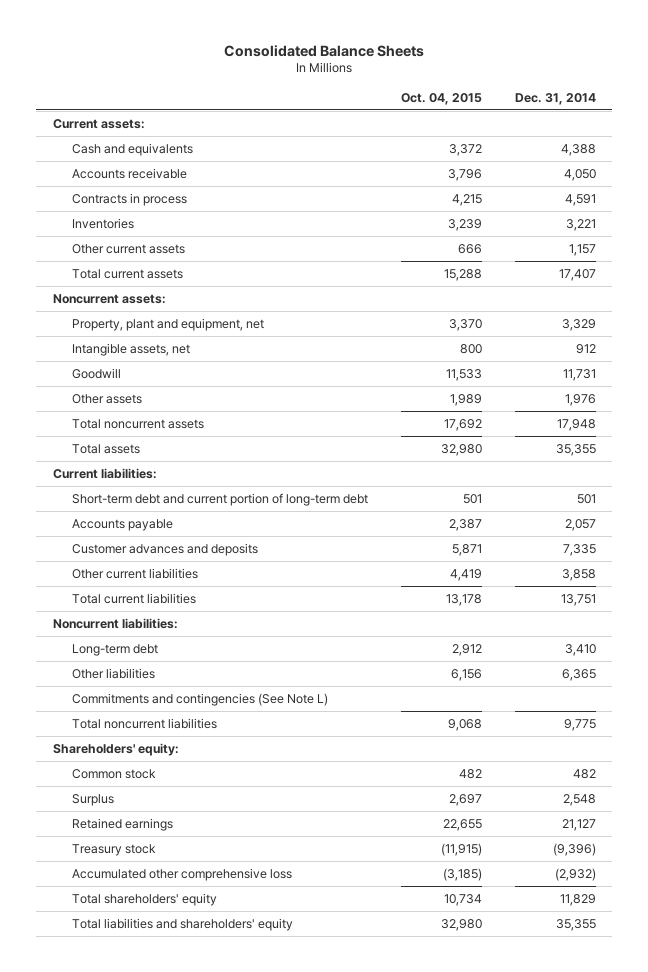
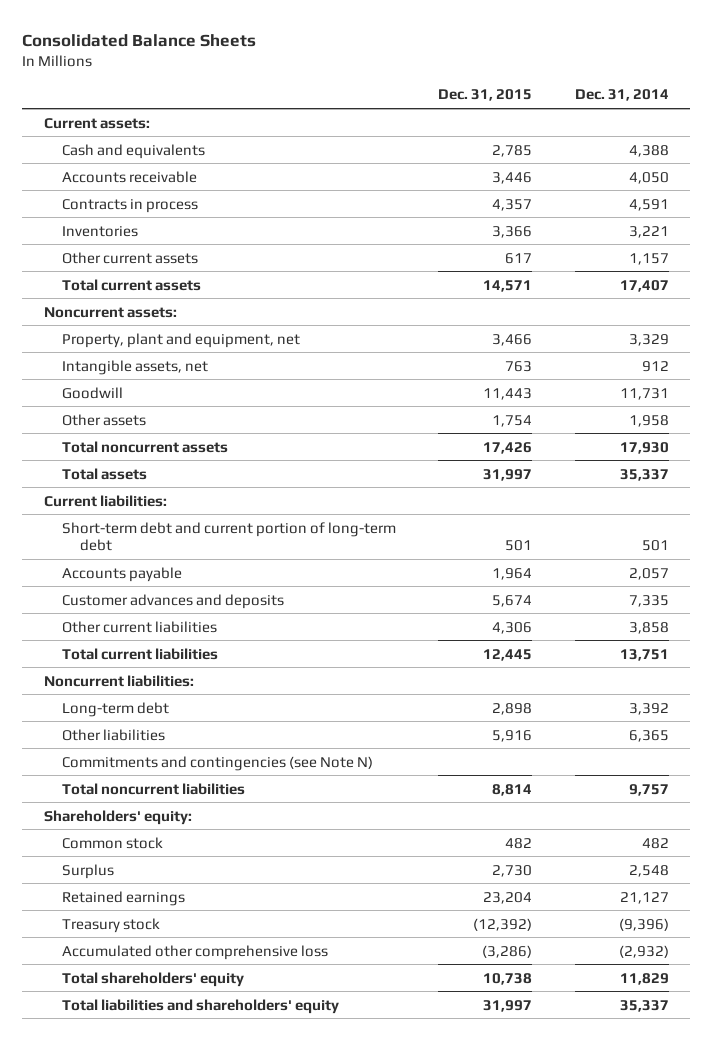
- | Oct. 04, 2015 | Dec. 31, 2014
+ | Dec. 31, 2015 | Dec. 31, 2014
- Other assets | 1,989 | 1,976
- Total noncurrent assets | 17,692 | 17,948
- Total assets | 32,980 | 35,355
+ Other assets | 1,754 | 1,958
+ Total noncurrent assets | 17,426 | 17,930
+ Total assets | 31,997 | 35,337
- Long-term debt | 2,912 | 3,410
+ Long-term debt | 2,898 | 3,392
- Commitments and contingencies (See Note L)
- Total noncurrent liabilities | 9,068 | 9,775
+ Commitments and contingencies (see Note N)
+ Total noncurrent liabilities | 8,814 | 9,757
- Total liabilities and shareholders' equity | 32,980 | 35,355
+ Total liabilities and shareholders' equity | 31,997 | 35,337

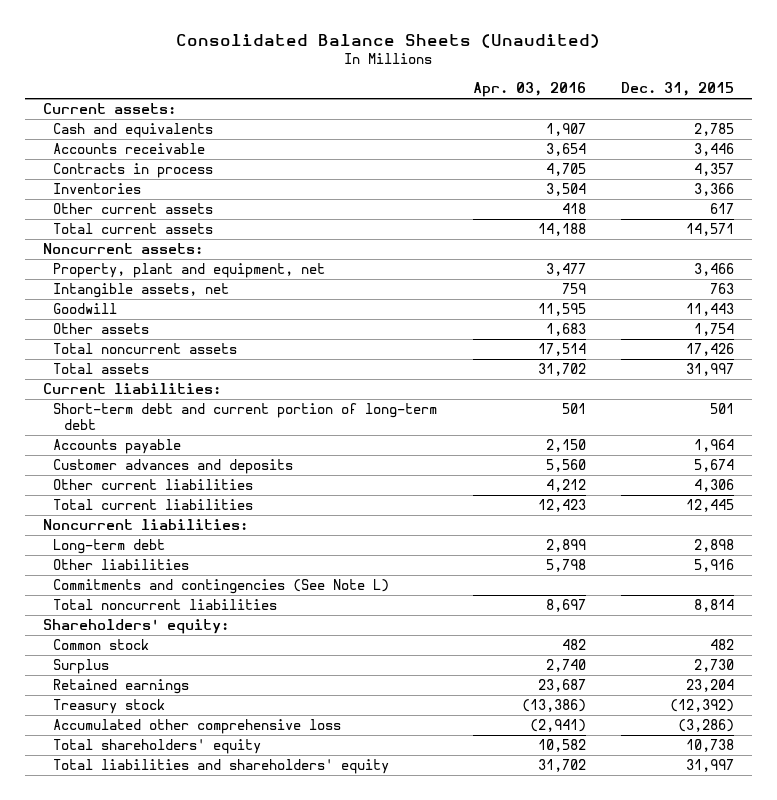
- Consolidated Balance Sheets
+ Consolidated Balance Sheets (Unaudited)
- | Dec. 31, 2015 | Dec. 31, 2014
+ | Apr. 03, 2016 | Dec. 31, 2015
- Commitments and contingencies (see Note N)
+ Commitments and contingencies (See Note L)

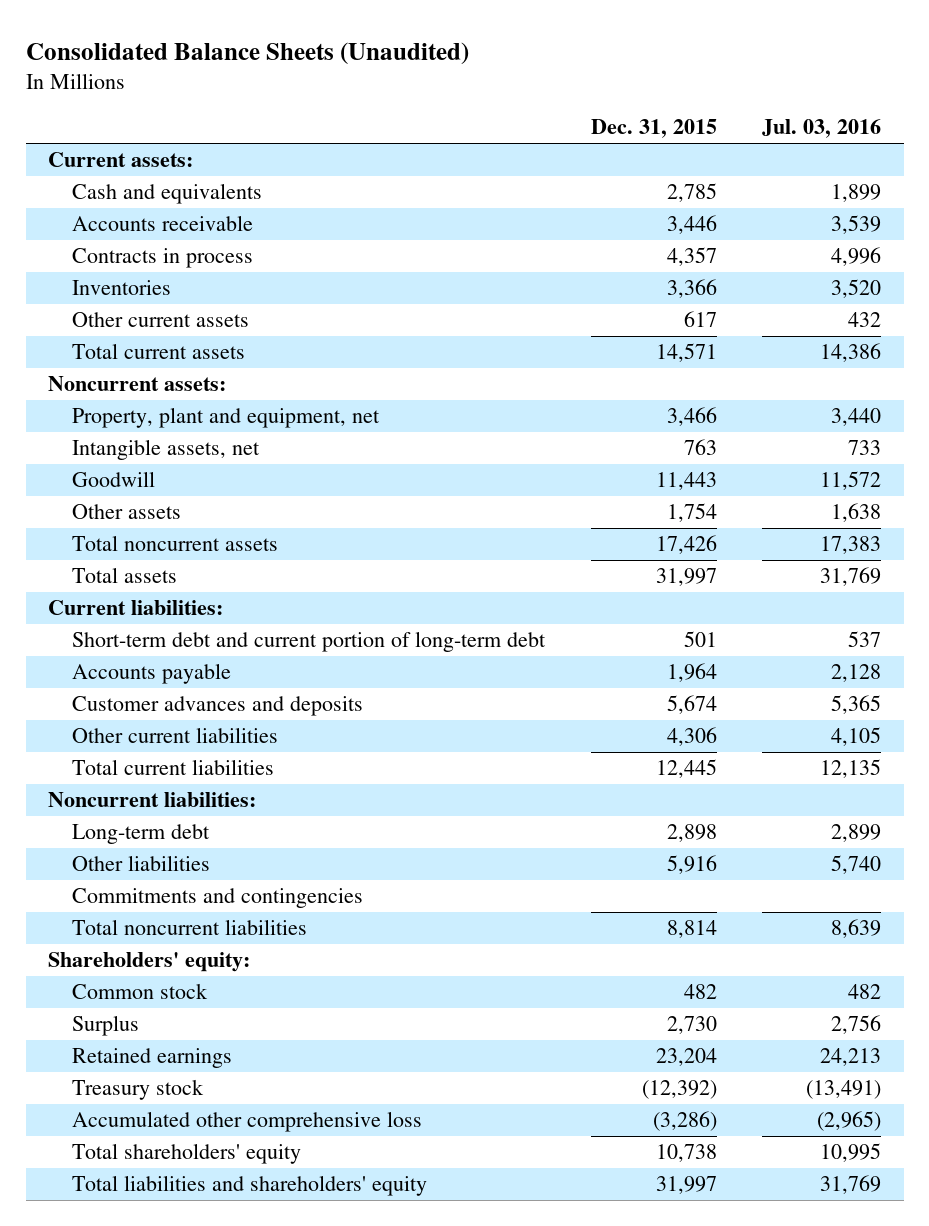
- | Apr. 03, 2016 | Dec. 31, 2015
+ | Dec. 31, 2015 | Jul. 03, 2016
- Commitments and contingencies (See Note L)
+ Commitments and contingencies

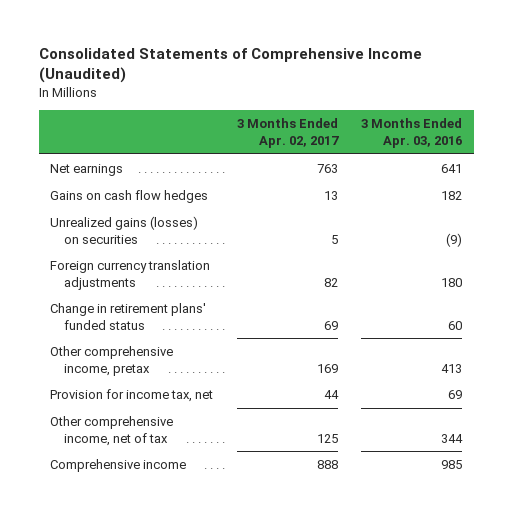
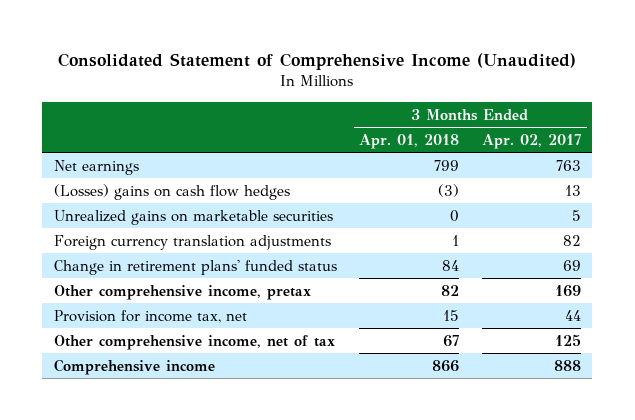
- Consolidated Statements of Comprehensive Income (Unaudited)
+ Consolidated Statement of Comprehensive Income (Unaudited)
- | 3 Months Ended Apr. 02, 2017 | 3 Months Ended Apr. 03, 2016
+ | 3 Months Ended Apr. 01, 2018 | 3 Months Ended Apr. 02, 2017
- Gains on cash flow hedges | 13 | 182
- Unrealized gains (losses) on securities | 5 | (9)
+ (Losses) gains on cash flow hedges | (3) | 13
+ Unrealized gains on marketable securities | 0 | 5

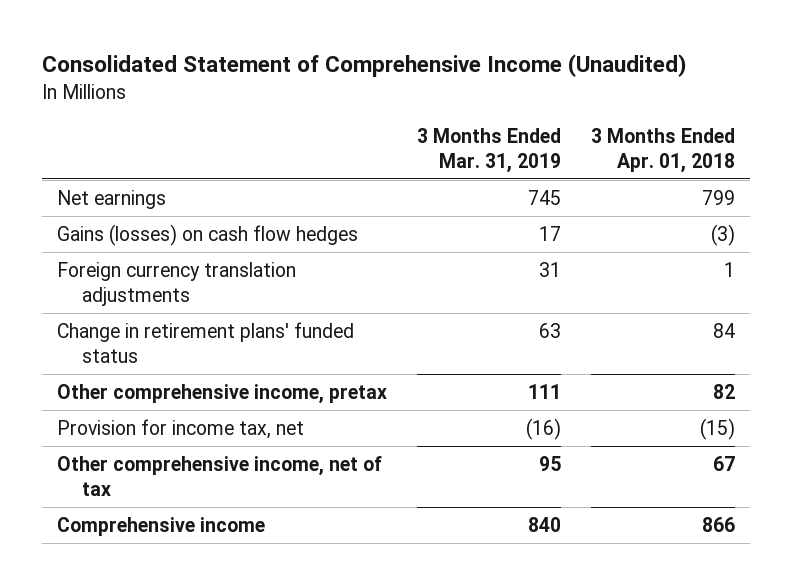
- | 3 Months Ended Apr. 01, 2018 | 3 Months Ended Apr. 02, 2017
+ | 3 Months Ended Mar. 31, 2019 | 3 Months Ended Apr. 01, 2018
- (Losses) gains on cash flow hedges | (3) | 13
- Unrealized gains on marketable securities | 0 | 5
+ Gains (losses) on cash flow hedges | 17 | (3)
- Provision for income tax, net | 15 | 44
+ Provision for income tax, net | (16) | (15)

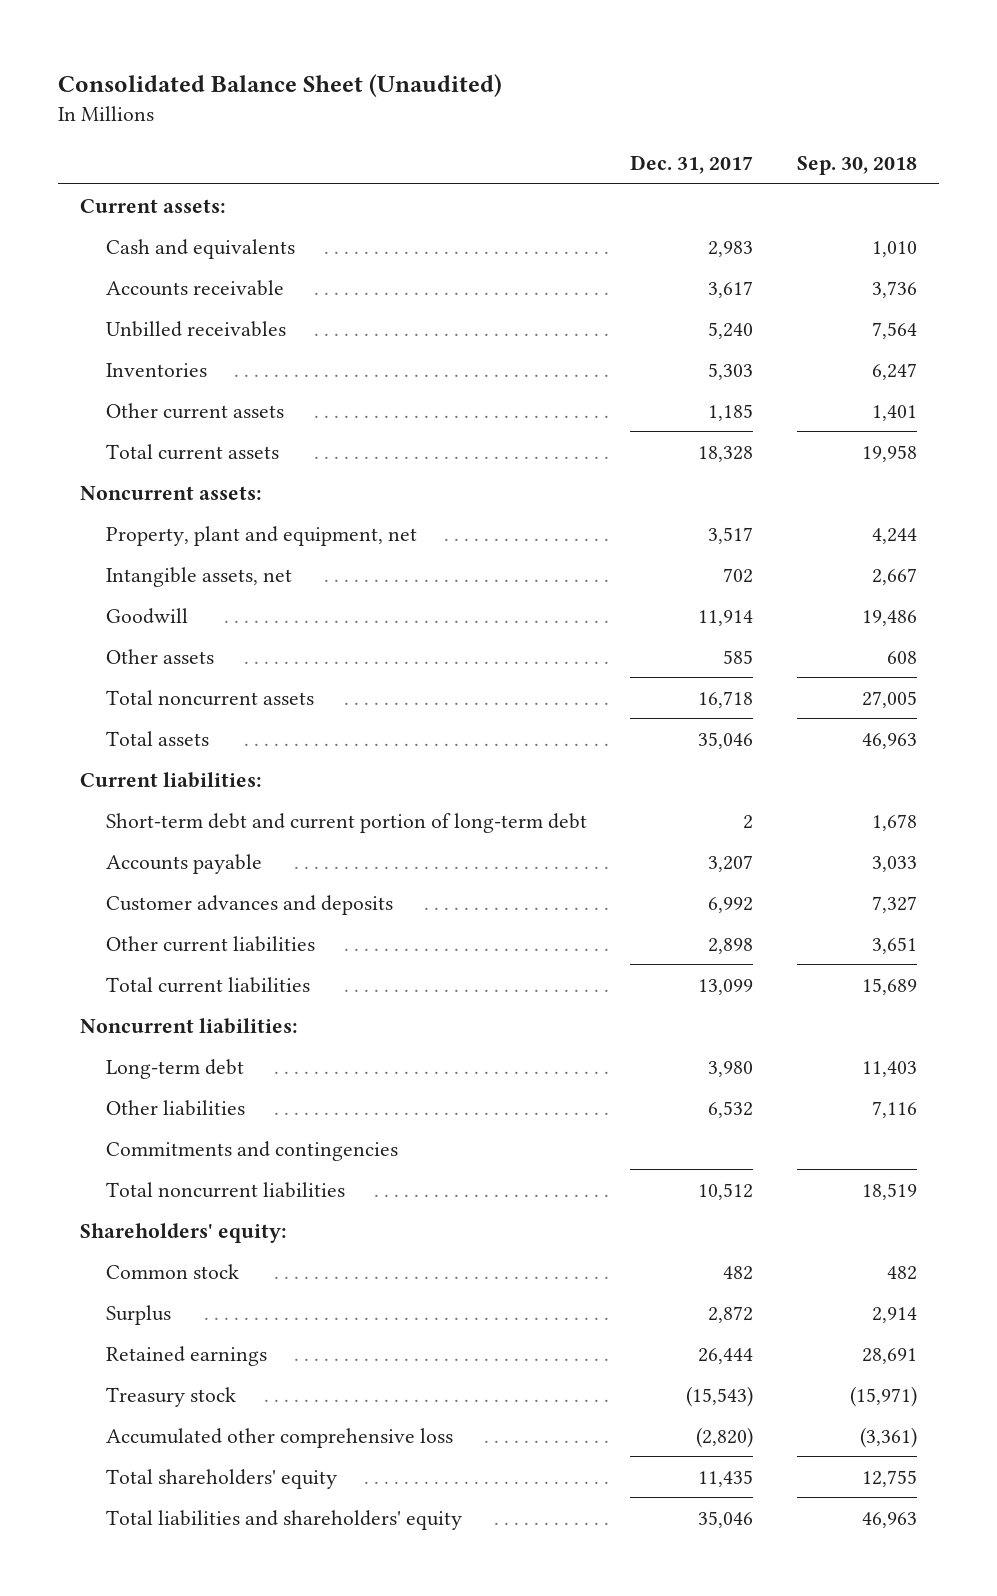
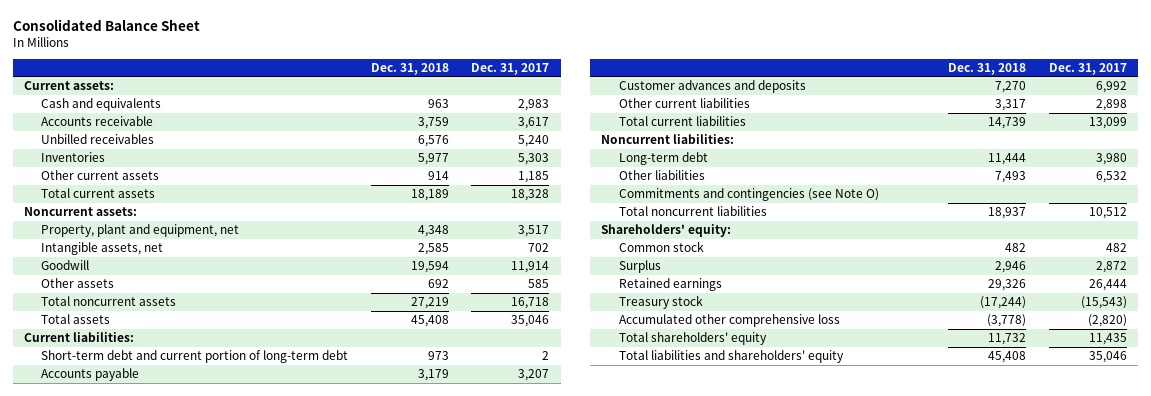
- Consolidated Balance Sheet (Unaudited)
+ Consolidated Balance Sheet
- | Dec. 31, 2017 | Sep. 30, 2018
+ | Dec. 31, 2018 | Dec. 31, 2017
- Commitments and contingencies
+ Commitments and contingencies (see Note O)

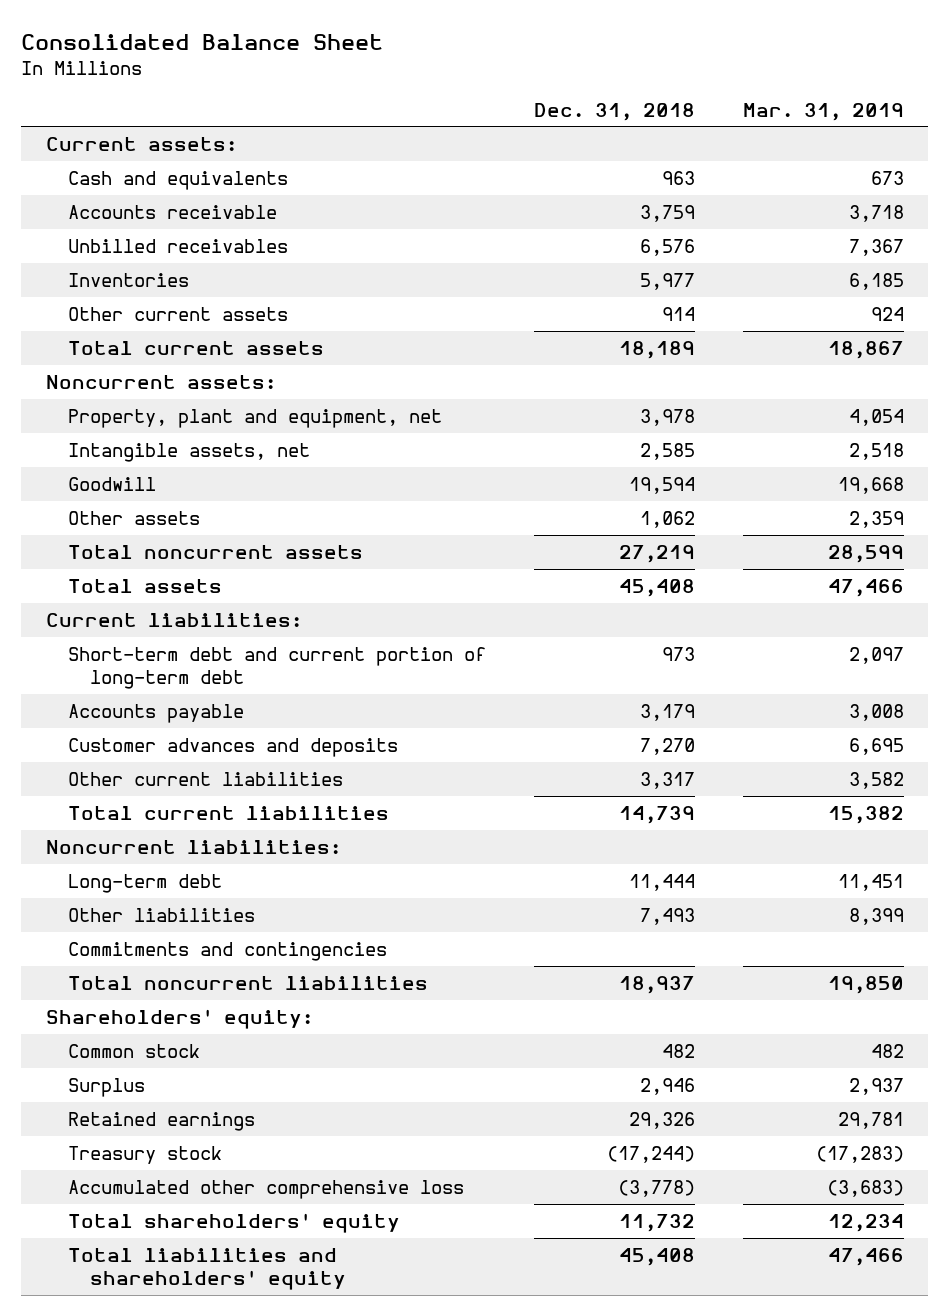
- | Dec. 31, 2018 | Dec. 31, 2017
+ | Dec. 31, 2018 | Mar. 31, 2019
- Property, plant and equipment, net | 4,348 | 3,517
+ Property, plant and equipment, net | 3,978 | 4,054
- Other assets | 692 | 585
+ Other assets | 1,062 | 2,359
- Commitments and contingencies (see Note O)
+ Commitments and contingencies

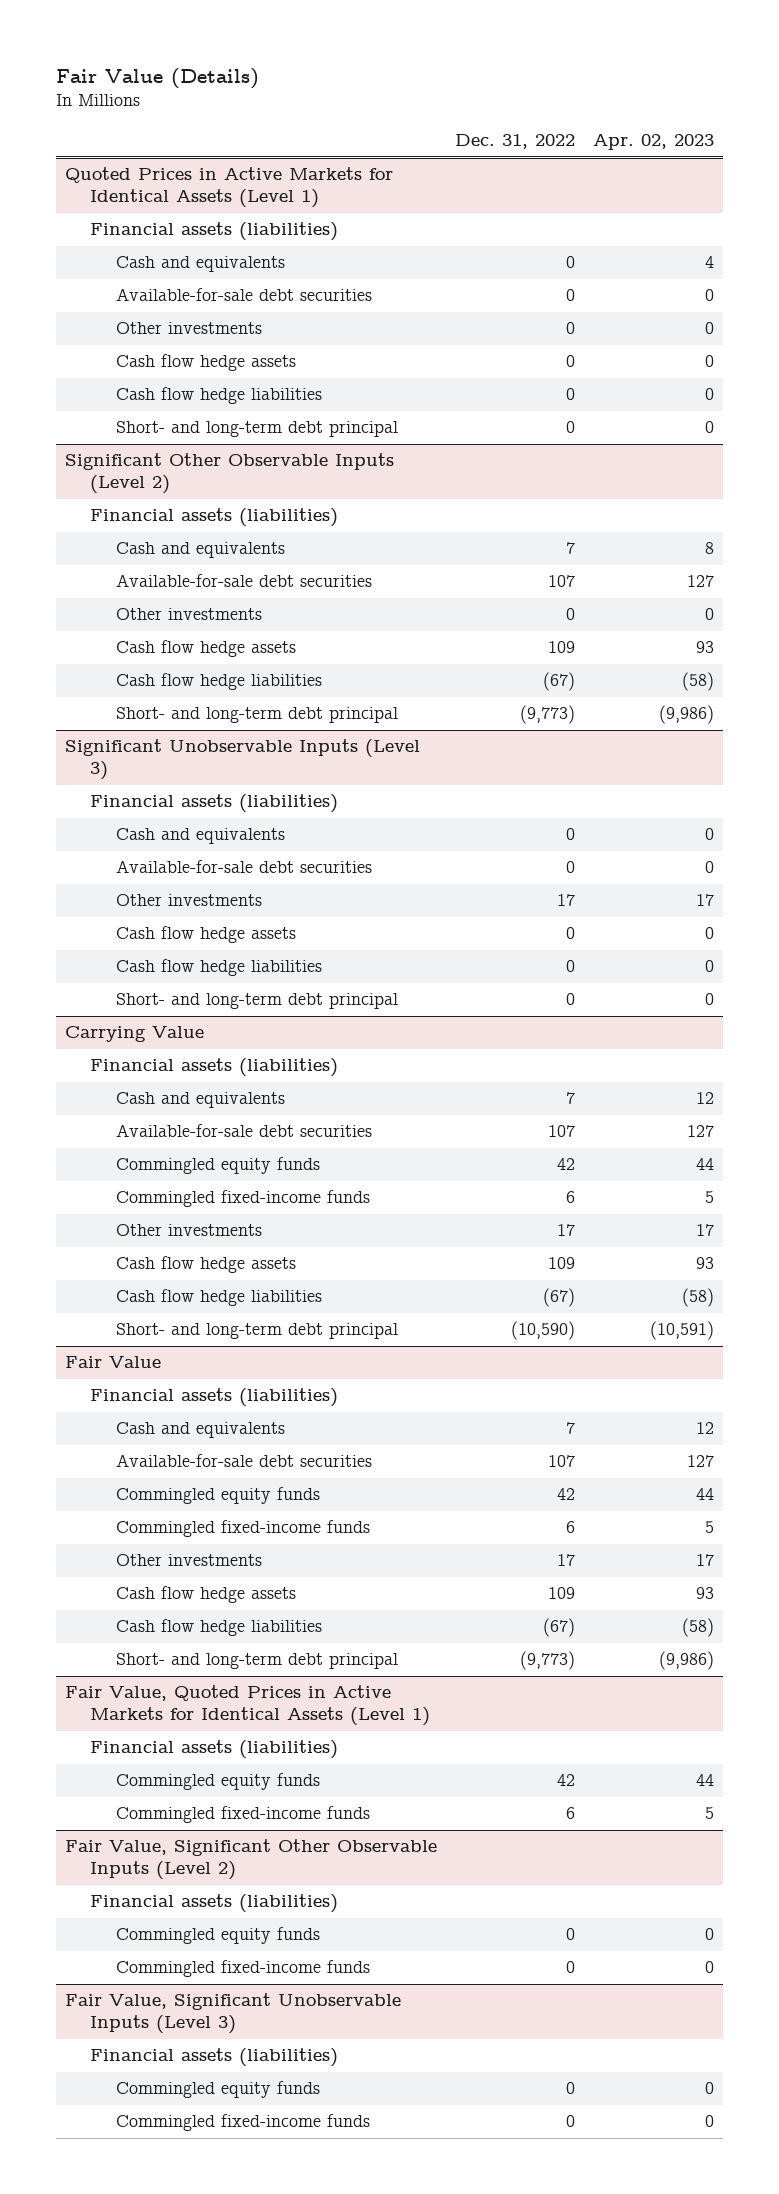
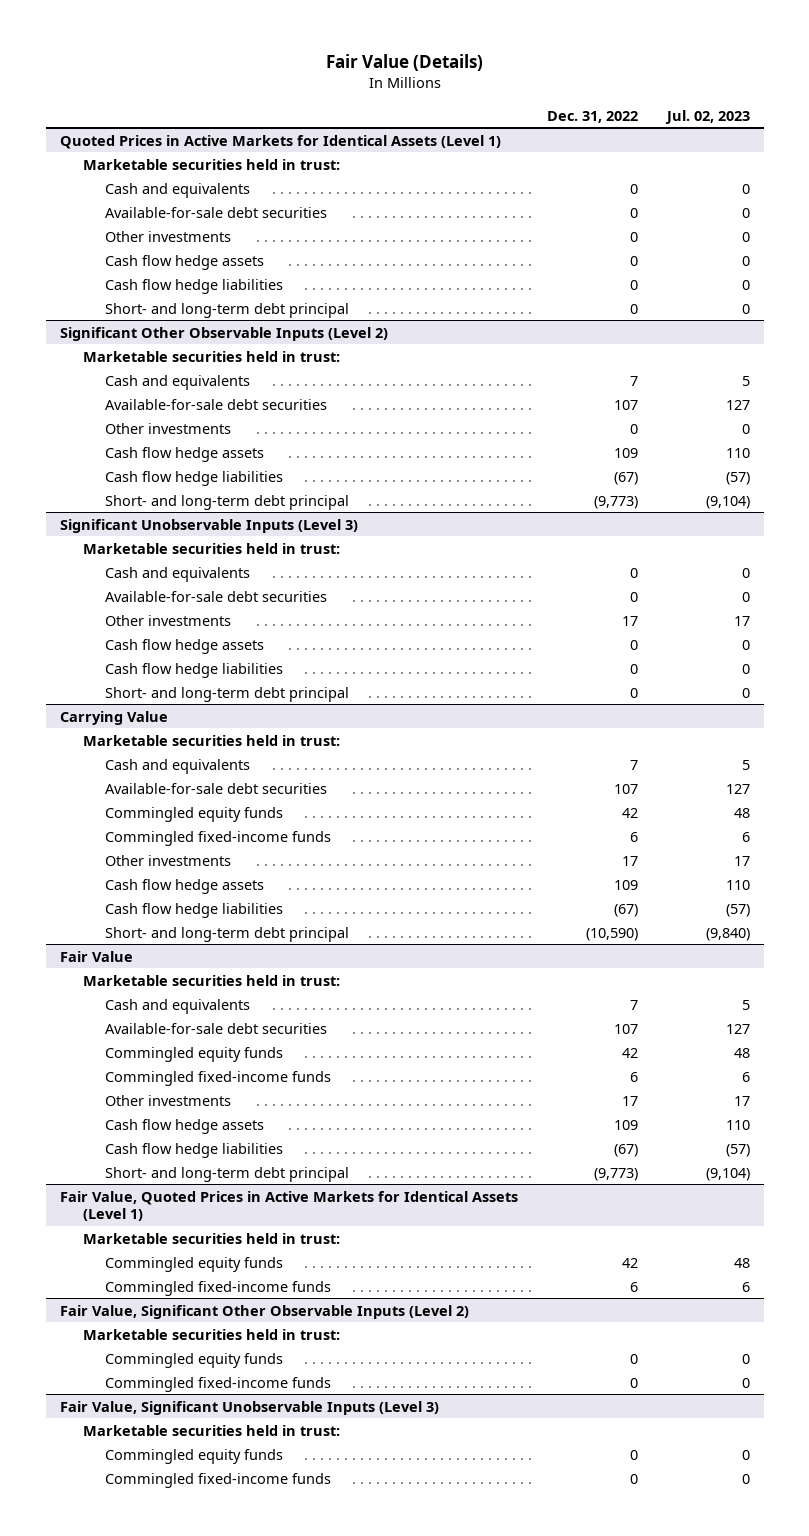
- | Dec. 31, 2022 | Apr. 02, 2023
+ | Dec. 31, 2022 | Jul. 02, 2023
@ Quoted Prices in Active Markets for Identical Assets (Level 1)
- Financial assets (liabilities)
+ Marketable securities held in trust:
@ Significant Other Observable Inputs (Level 2)
- Financial assets (liabilities)
+ Marketable securities held in trust:
@ Significant Unobservable Inputs (Level 3)
- Financial assets (liabilities)
+ Marketable securities held in trust:
@ Carrying Value
- Financial assets (liabilities)
+ Marketable securities held in trust:
@ Fair Value
- Financial assets (liabilities)
+ Marketable securities held in trust:
@ Fair Value, Quoted Prices in Active Markets for Identical Assets (Level 1)
- Financial assets (liabilities)
+ Marketable securities held in trust:
@ Fair Value, Significant Other Observable Inputs (Level 2)
- Financial assets (liabilities)
+ Marketable securities held in trust:
@ Fair Value, Significant Unobservable Inputs (Level 3)
- Financial assets (liabilities)
+ Marketable securities held in trust:

